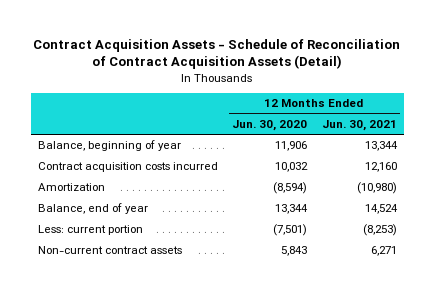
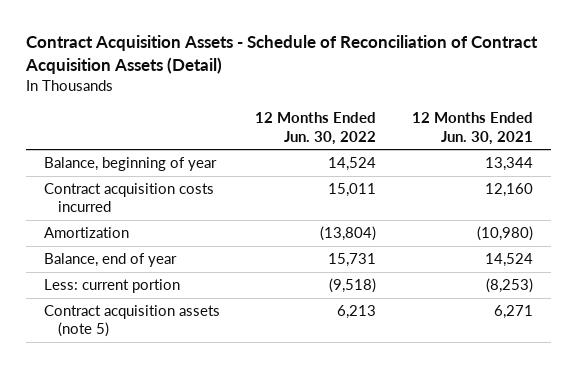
- | 12 Months Ended Jun. 30, 2020 | 12 Months Ended Jun. 30, 2021
+ | 12 Months Ended Jun. 30, 2022 | 12 Months Ended Jun. 30, 2021
- Non-current contract assets | 5,843 | 6,271
+ Contract acquisition assets (note 5) | 6,213 | 6,271

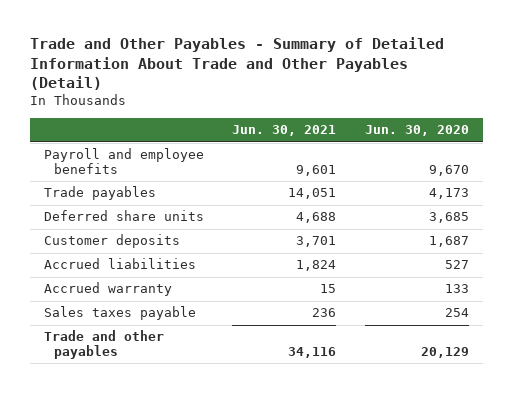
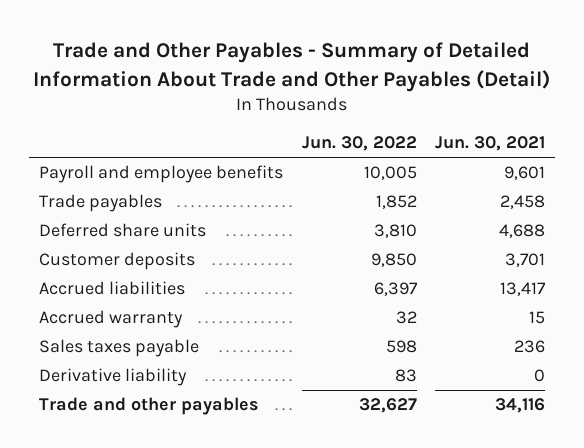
- | Jun. 30, 2021 | Jun. 30, 2020
+ | Jun. 30, 2022 | Jun. 30, 2021
- Trade payables | 14,051 | 4,173
+ Trade payables | 1,852 | 2,458
- Accrued liabilities | 1,824 | 527
+ Accrued liabilities | 6,397 | 13,417
+ Derivative liability | 83 | 0

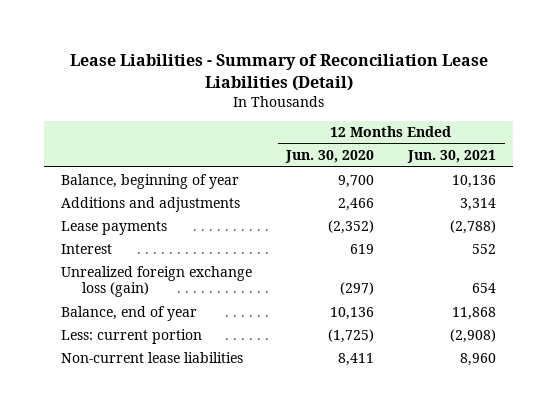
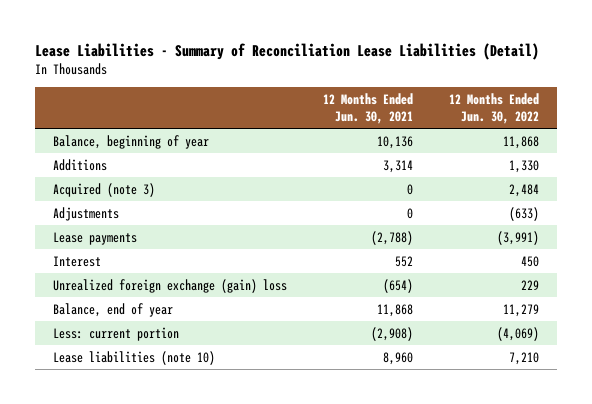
- | 12 Months Ended Jun. 30, 2020 | 12 Months Ended Jun. 30, 2021
+ | 12 Months Ended Jun. 30, 2021 | 12 Months Ended Jun. 30, 2022
- Additions and adjustments | 2,466 | 3,314
+ Additions | 3,314 | 1,330
+ Acquired (note 3) | 0 | 2,484
+ Adjustments | 0 | (633)
- Unrealized foreign exchange loss (gain) | (297) | 654
+ Unrealized foreign exchange (gain) loss | (654) | 229
- Non-current lease liabilities | 8,411 | 8,960
+ Lease liabilities (note 10) | 8,960 | 7,210

